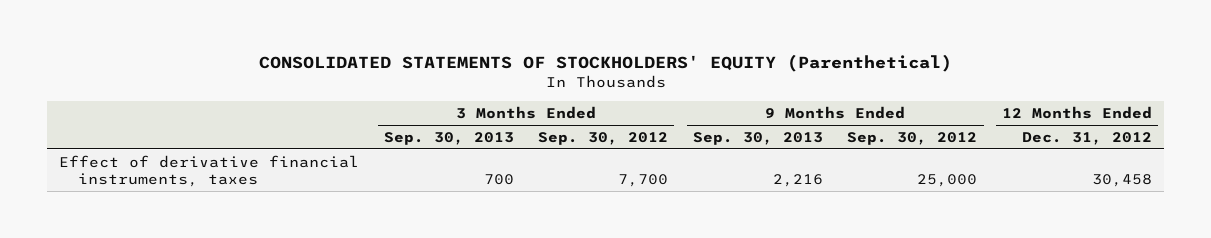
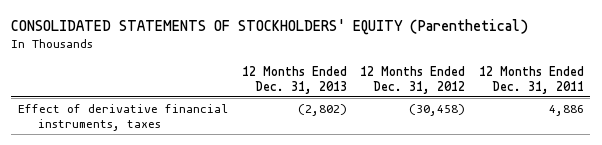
- | 3 Months Ended Sep. 30, 2013 | 3 Months Ended Sep. 30, 2012 | 9 Months Ended Sep. 30, 2013 | 9 Months Ended Sep. 30, 2012 | 12 Months Ended Dec. 31, 2012
+ | 12 Months Ended Dec. 31, 2013 | 12 Months Ended Dec. 31, 2012 | 12 Months Ended Dec. 31, 2011
- Effect of derivative financial instruments, taxes | 700 | 7,700 | 2,216 | 25,000 | 30,458
+ Effect of derivative financial instruments, taxes | (2,802) | (30,458) | 4,886

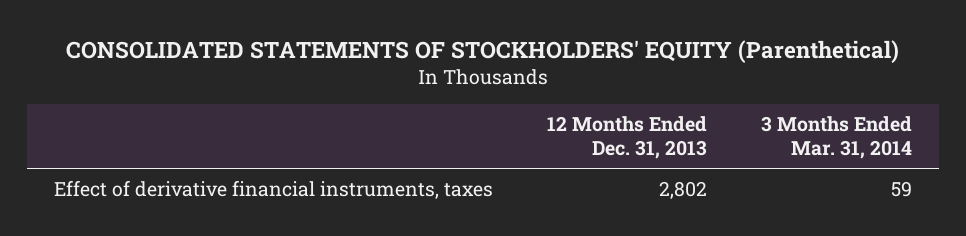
- | 12 Months Ended Dec. 31, 2013 | 12 Months Ended Dec. 31, 2012 | 12 Months Ended Dec. 31, 2011
+ | 12 Months Ended Dec. 31, 2013 | 3 Months Ended Mar. 31, 2014
- Effect of derivative financial instruments, taxes | (2,802) | (30,458) | 4,886
+ Effect of derivative financial instruments, taxes | 2,802 | 59

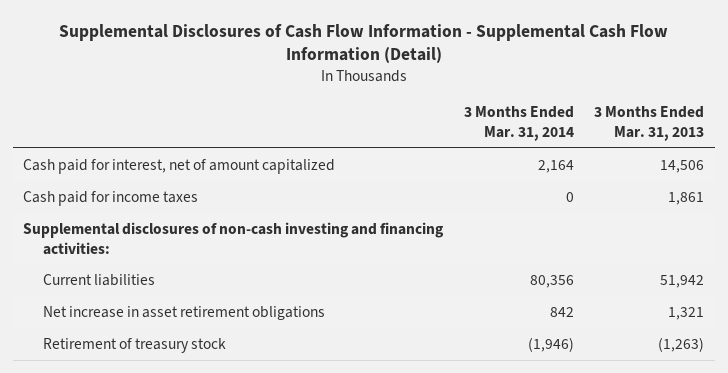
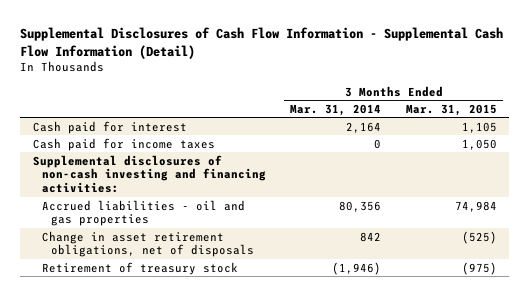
- | 3 Months Ended Mar. 31, 2014 | 3 Months Ended Mar. 31, 2013
+ | 3 Months Ended Mar. 31, 2014 | 3 Months Ended Mar. 31, 2015
- Cash paid for interest, net of amount capitalized | 2,164 | 14,506
+ Cash paid for interest | 2,164 | 1,105
- Current liabilities | 80,356 | 51,942
- Net increase in asset retirement obligations | 842 | 1,321
+ Accrued liabilities - oil and gas properties | 80,356 | 74,984
+ Change in asset retirement obligations, net of disposals | 842 | (525)

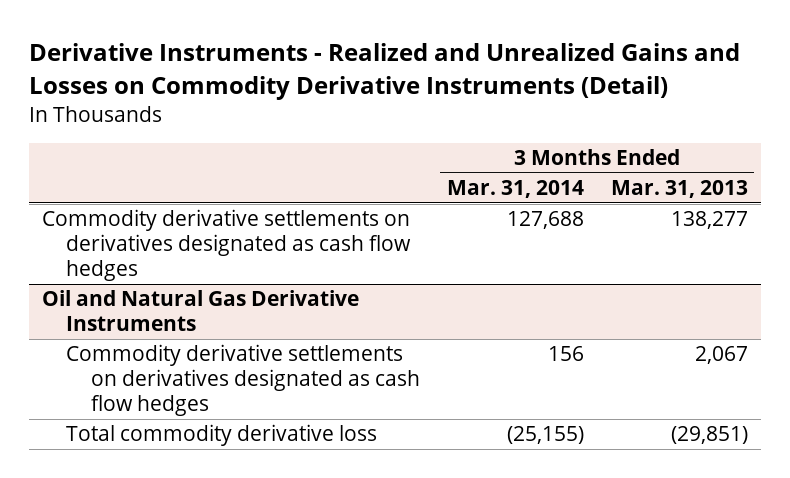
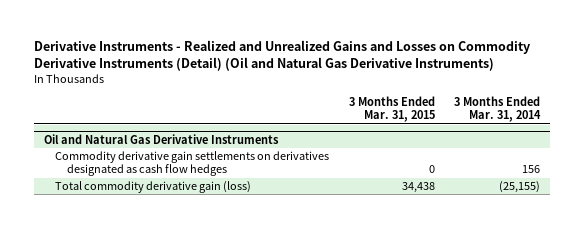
- Derivative Instruments - Realized and Unrealized Gains and Losses on Commodity Derivative Instruments (Detail)
+ Derivative Instruments - Realized and Unrealized Gains and Losses on Commodity Derivative Instruments (Detail) (Oil and Natural Gas Derivative Instruments)
- | 3 Months Ended Mar. 31, 2014 | 3 Months Ended Mar. 31, 2013
+ | 3 Months Ended Mar. 31, 2015 | 3 Months Ended Mar. 31, 2014
- Commodity derivative settlements on derivatives designated as cash flow hedges | 127,688 | 138,277
@ Oil and Natural Gas Derivative Instruments
- Commodity derivative settlements on derivatives designated as cash flow hedges | 156 | 2,067
- Total commodity derivative loss | (25,155) | (29,851)
+ Commodity derivative gain settlements on derivatives designated as cash flow hedges | 0 | 156
+ Total commodity derivative gain (loss) | 34,438 | (25,155)

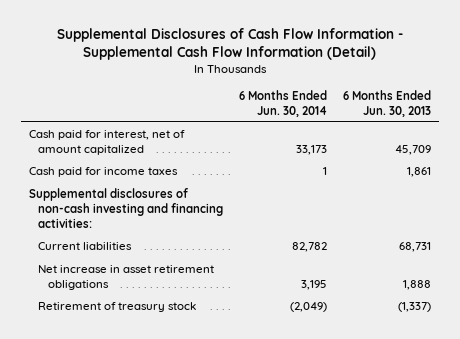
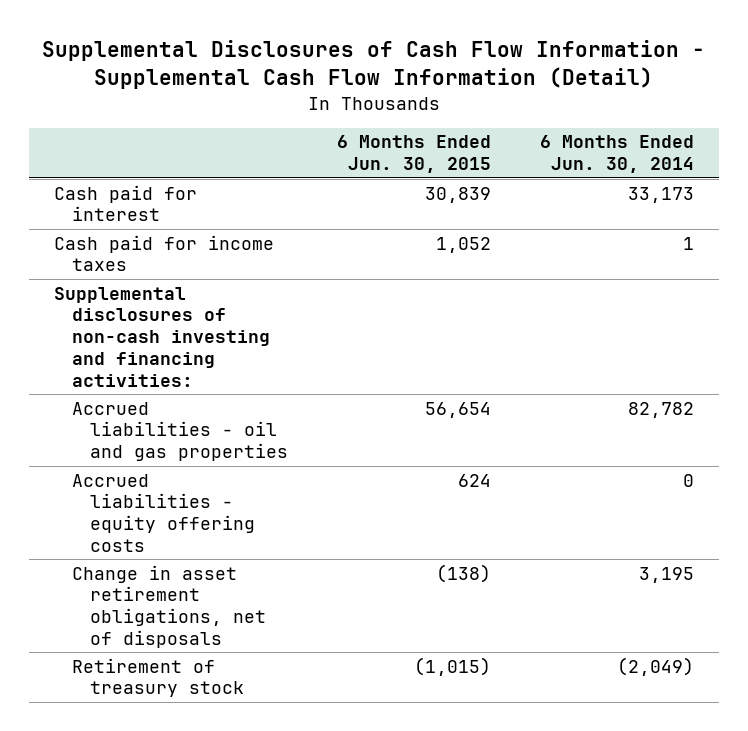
- | 6 Months Ended Jun. 30, 2014 | 6 Months Ended Jun. 30, 2013
+ | 6 Months Ended Jun. 30, 2015 | 6 Months Ended Jun. 30, 2014
- Cash paid for interest, net of amount capitalized | 33,173 | 45,709
+ Cash paid for interest | 30,839 | 33,173
- Current liabilities | 82,782 | 68,731
- Net increase in asset retirement obligations | 3,195 | 1,888
+ Accrued liabilities - oil and gas properties | 56,654 | 82,782
+ Accrued liabilities - equity offering costs | 624 | 0
+ Change in asset retirement obligations, net of disposals | (138) | 3,195

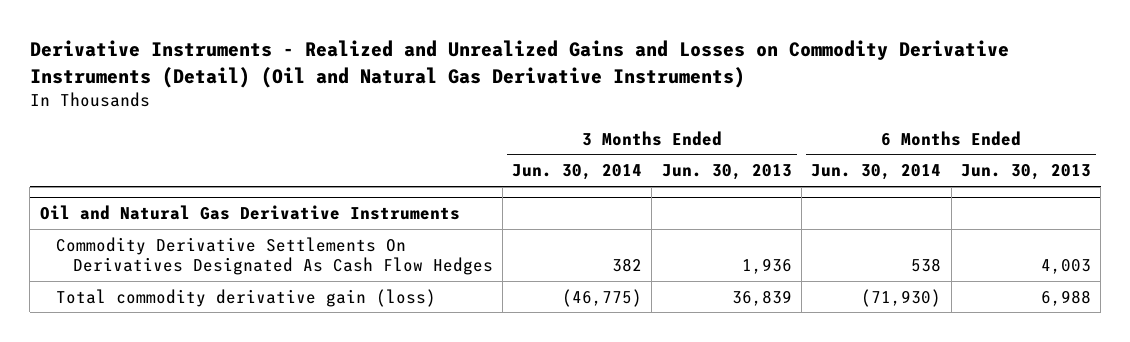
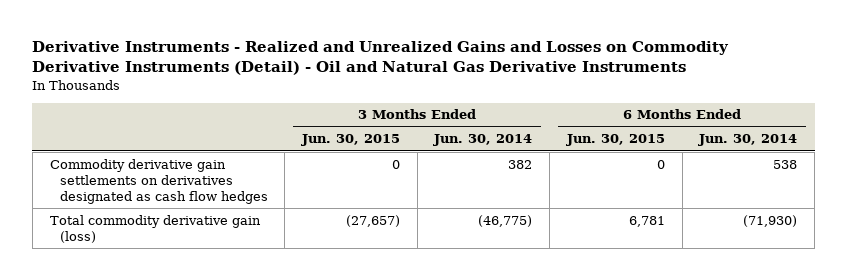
- Derivative Instruments - Realized and Unrealized Gains and Losses on Commodity Derivative Instruments (Detail) (Oil and Natural Gas Derivative Instruments)
+ Derivative Instruments - Realized and Unrealized Gains and Losses on Commodity Derivative Instruments (Detail) - Oil and Natural Gas Derivative Instruments
- | 3 Months Ended Jun. 30, 2014 | 3 Months Ended Jun. 30, 2013 | 6 Months Ended Jun. 30, 2014 | 6 Months Ended Jun. 30, 2013
+ | 3 Months Ended Jun. 30, 2015 | 3 Months Ended Jun. 30, 2014 | 6 Months Ended Jun. 30, 2015 | 6 Months Ended Jun. 30, 2014
- Oil and Natural Gas Derivative Instruments
- Commodity Derivative Settlements On Derivatives Designated As Cash Flow Hedges | 382 | 1,936 | 538 | 4,003
+ Commodity derivative gain settlements on derivatives designated as cash flow hedges | 0 | 382 | 0 | 538

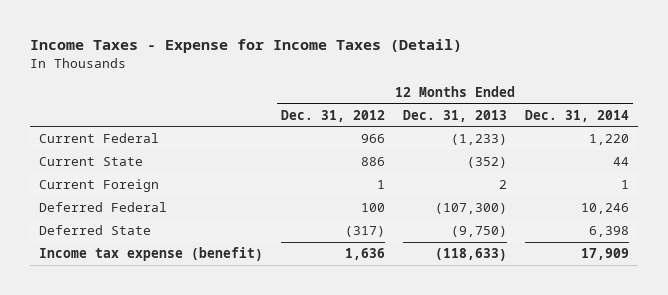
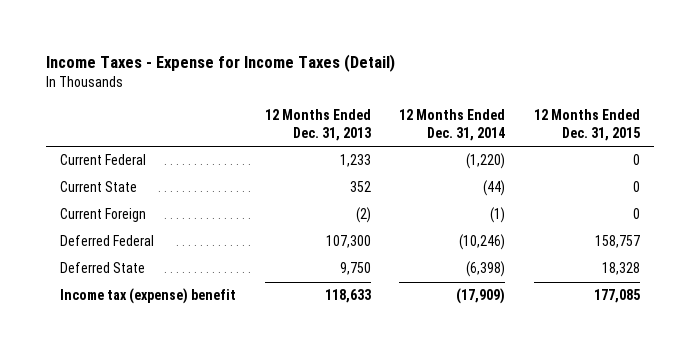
- | 12 Months Ended Dec. 31, 2012 | 12 Months Ended Dec. 31, 2013 | 12 Months Ended Dec. 31, 2014
+ | 12 Months Ended Dec. 31, 2013 | 12 Months Ended Dec. 31, 2014 | 12 Months Ended Dec. 31, 2015
- Current Federal | 966 | (1,233) | 1,220
- Current State | 886 | (352) | 44
- Current Foreign | 1 | 2 | 1
- Deferred Federal | 100 | (107,300) | 10,246
- Deferred State | (317) | (9,750) | 6,398
- Income tax expense (benefit) | 1,636 | (118,633) | 17,909
+ Current Federal | 1,233 | (1,220) | 0
+ Current State | 352 | (44) | 0
+ Current Foreign | (2) | (1) | 0
+ Deferred Federal | 107,300 | (10,246) | 158,757
+ Deferred State | 9,750 | (6,398) | 18,328
+ Income tax (expense) benefit | 118,633 | (17,909) | 177,085

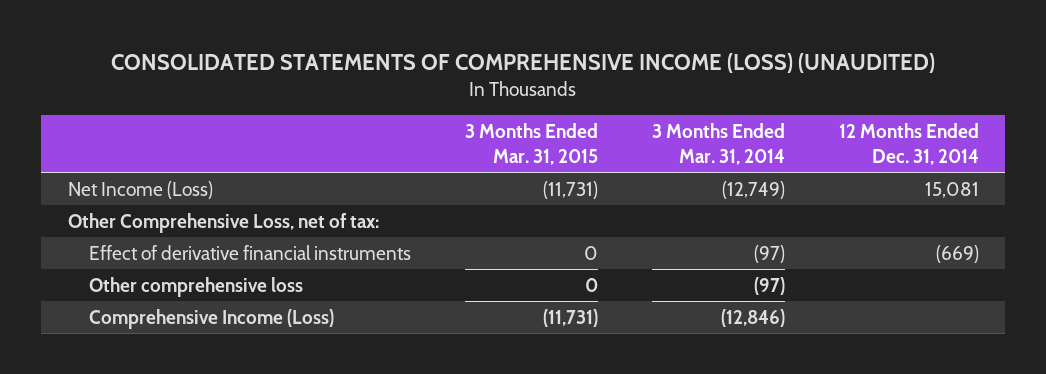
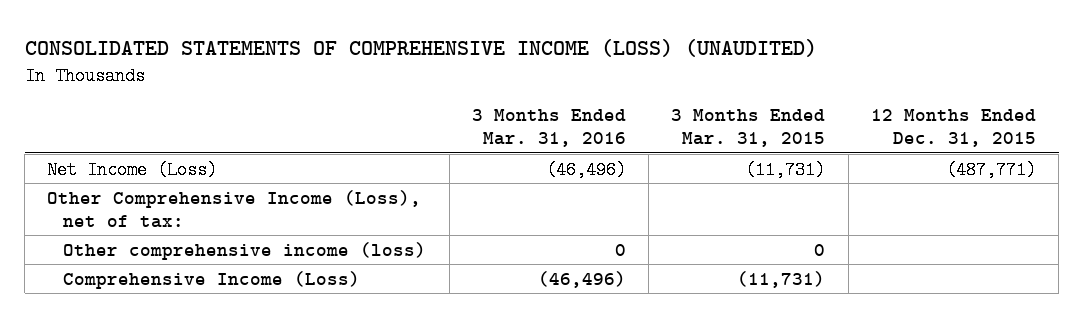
- | 3 Months Ended Mar. 31, 2015 | 3 Months Ended Mar. 31, 2014 | 12 Months Ended Dec. 31, 2014
+ | 3 Months Ended Mar. 31, 2016 | 3 Months Ended Mar. 31, 2015 | 12 Months Ended Dec. 31, 2015
- Other Comprehensive Loss, net of tax:
- Effect of derivative financial instruments | 0 | (97) | (669)
- Other comprehensive loss | 0 | (97) |
+ Other Comprehensive Income (Loss), net of tax:
+ Other comprehensive income (loss) | 0 | 0 |

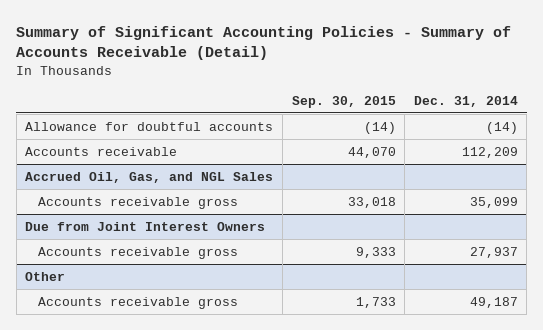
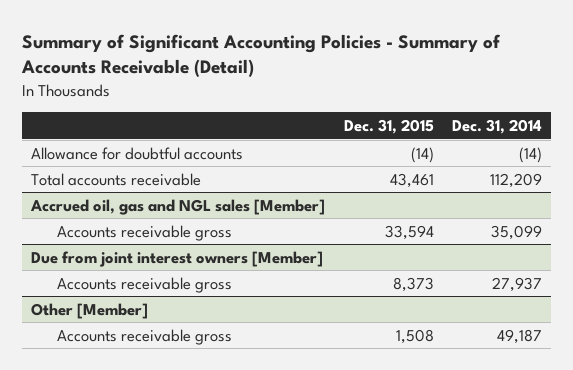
- | Sep. 30, 2015 | Dec. 31, 2014
+ | Dec. 31, 2015 | Dec. 31, 2014
- Accounts receivable | 44,070 | 112,209
- Accrued Oil, Gas, and NGL Sales
+ Total accounts receivable | 43,461 | 112,209
+ Accrued oil, gas and NGL sales [Member]
- Due from Joint Interest Owners
+ Due from joint interest owners [Member]
- Other
+ Other [Member]

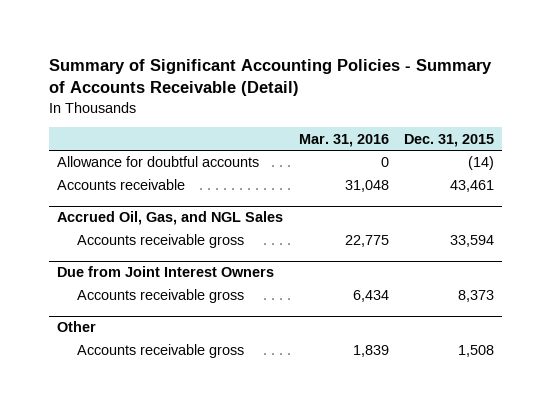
- | Dec. 31, 2015 | Dec. 31, 2014
+ | Mar. 31, 2016 | Dec. 31, 2015
- Total accounts receivable | 43,461 | 112,209
- Accrued oil, gas and NGL sales [Member]
+ Accounts receivable | 31,048 | 43,461
+ Accrued Oil, Gas, and NGL Sales
- Due from joint interest owners [Member]
+ Due from Joint Interest Owners
- Other [Member]
+ Other

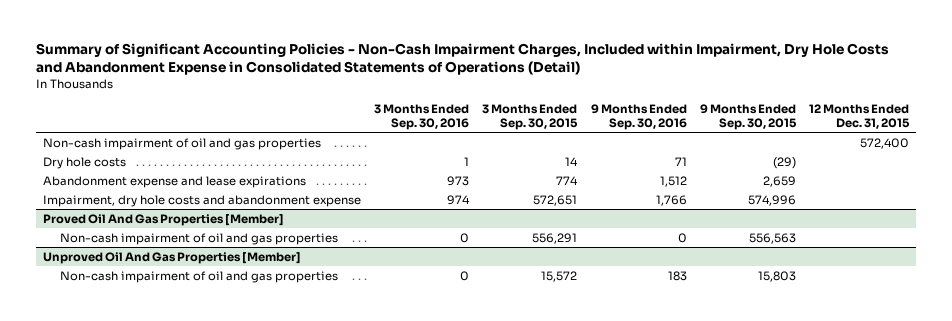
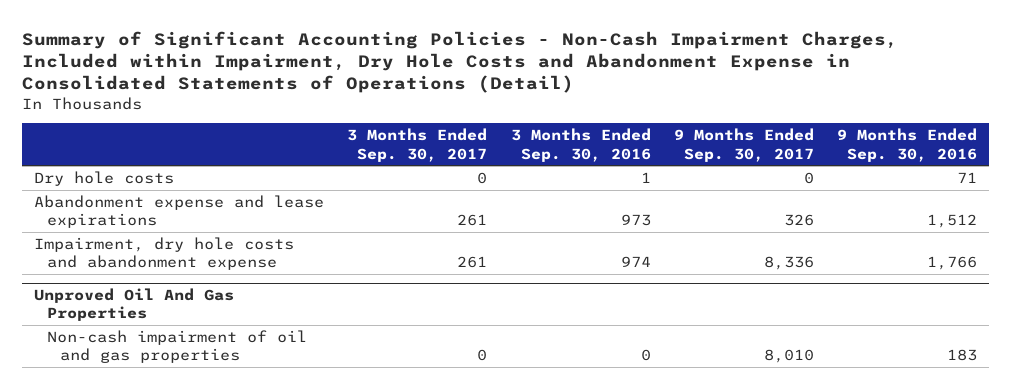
- | 3 Months Ended Sep. 30, 2016 | 3 Months Ended Sep. 30, 2015 | 9 Months Ended Sep. 30, 2016 | 9 Months Ended Sep. 30, 2015 | 12 Months Ended Dec. 31, 2015
+ | 3 Months Ended Sep. 30, 2017 | 3 Months Ended Sep. 30, 2016 | 9 Months Ended Sep. 30, 2017 | 9 Months Ended Sep. 30, 2016
- Non-cash impairment of oil and gas properties | | | | | 572,400
- Proved Oil And Gas Properties [Member]
- Non-cash impairment of oil and gas properties | 0 | 556,291 | 0 | 556,563 |
- Unproved Oil And Gas Properties [Member]
+ Unproved Oil And Gas Properties

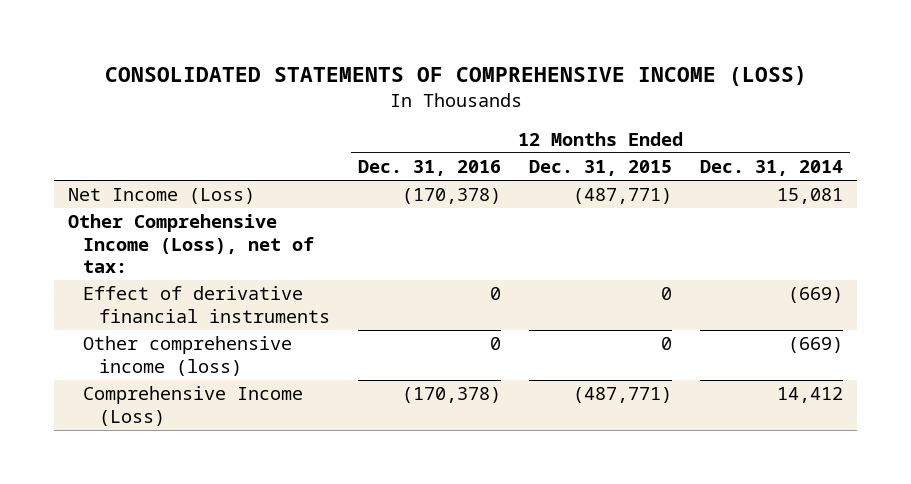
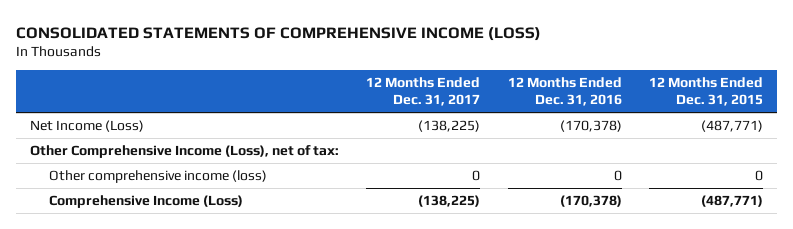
- | 12 Months Ended Dec. 31, 2016 | 12 Months Ended Dec. 31, 2015 | 12 Months Ended Dec. 31, 2014
+ | 12 Months Ended Dec. 31, 2017 | 12 Months Ended Dec. 31, 2016 | 12 Months Ended Dec. 31, 2015
- Effect of derivative financial instruments | 0 | 0 | (669)

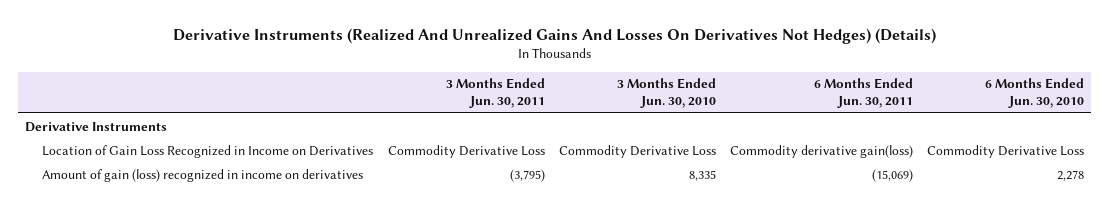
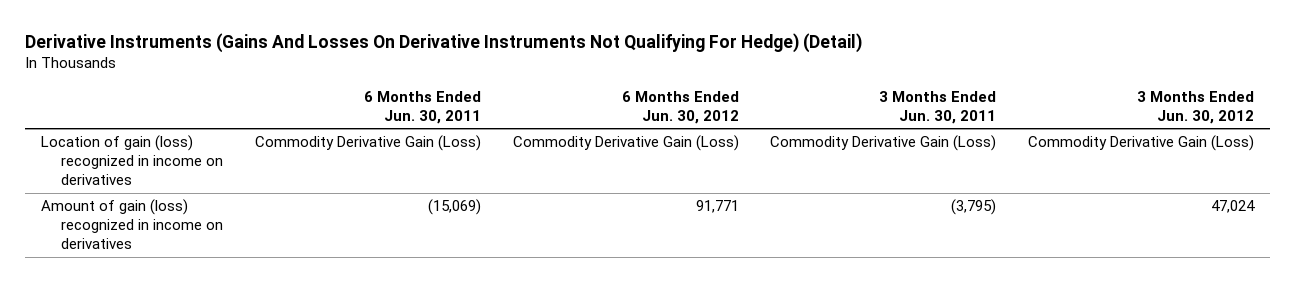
- Derivative Instruments (Realized And Unrealized Gains And Losses On Derivatives Not Hedges) (Details)
+ Derivative Instruments (Gains And Losses On Derivative Instruments Not Qualifying For Hedge) (Detail)
- | 3 Months Ended Jun. 30, 2011 | 3 Months Ended Jun. 30, 2010 | 6 Months Ended Jun. 30, 2011 | 6 Months Ended Jun. 30, 2010
+ | 6 Months Ended Jun. 30, 2011 | 6 Months Ended Jun. 30, 2012 | 3 Months Ended Jun. 30, 2011 | 3 Months Ended Jun. 30, 2012
- Derivative Instruments
- Location of Gain Loss Recognized in Income on Derivatives | Commodity Derivative Loss | Commodity Derivative Loss | Commodity derivative gain(loss) | Commodity Derivative Loss
+ Location of gain (loss) recognized in income on derivatives | Commodity Derivative Gain (Loss) | Commodity Derivative Gain (Loss) | Commodity Derivative Gain (Loss) | Commodity Derivative Gain (Loss)

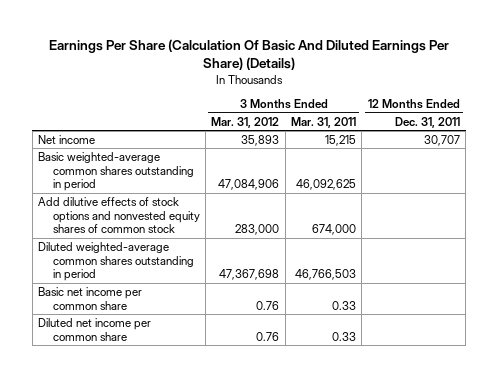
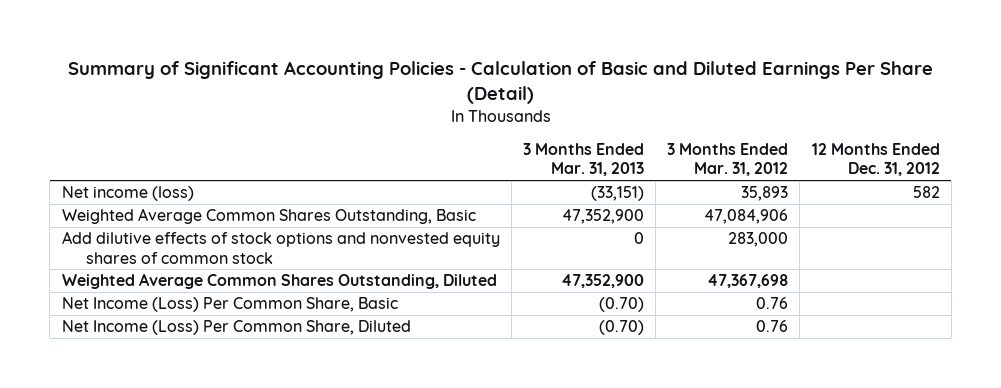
- Earnings Per Share (Calculation Of Basic And Diluted Earnings Per Share) (Details)
+ Summary of Significant Accounting Policies - Calculation of Basic and Diluted Earnings Per Share (Detail)
- | 3 Months Ended Mar. 31, 2012 | 3 Months Ended Mar. 31, 2011 | 12 Months Ended Dec. 31, 2011
+ | 3 Months Ended Mar. 31, 2013 | 3 Months Ended Mar. 31, 2012 | 12 Months Ended Dec. 31, 2012
- Net income | 35,893 | 15,215 | 30,707
- Basic weighted-average common shares outstanding in period | 47,084,906 | 46,092,625 |
+ Net income (loss) | (33,151) | 35,893 | 582
+ Weighted Average Common Shares Outstanding, Basic | 47,352,900 | 47,084,906 |
- Diluted weighted-average common shares outstanding in period | 47,367,698 | 46,766,503 |
- Basic net income per common share | 0.76 | 0.33 |
- Diluted net income per common share | 0.76 | 0.33 |
+ Weighted Average Common Shares Outstanding, Diluted | 47,352,900 | 47,367,698 |
+ Net Income (Loss) Per Common Share, Basic | (0.70) | 0.76 |
+ Net Income (Loss) Per Common Share, Diluted | (0.70) | 0.76 |

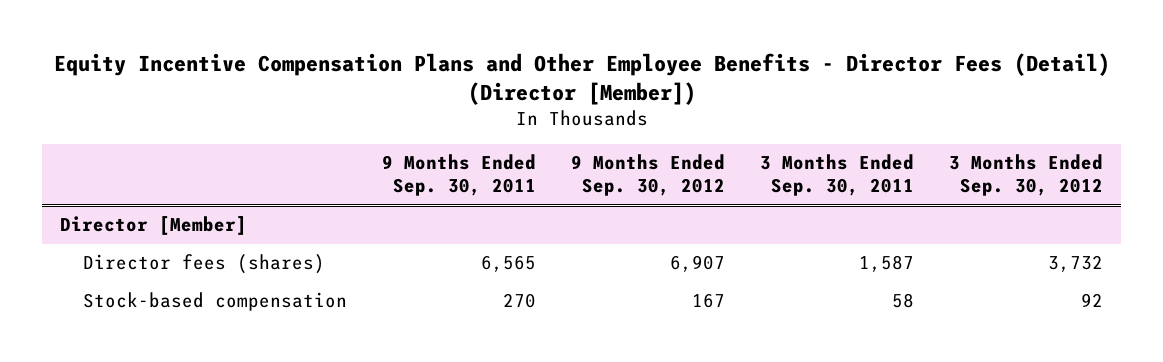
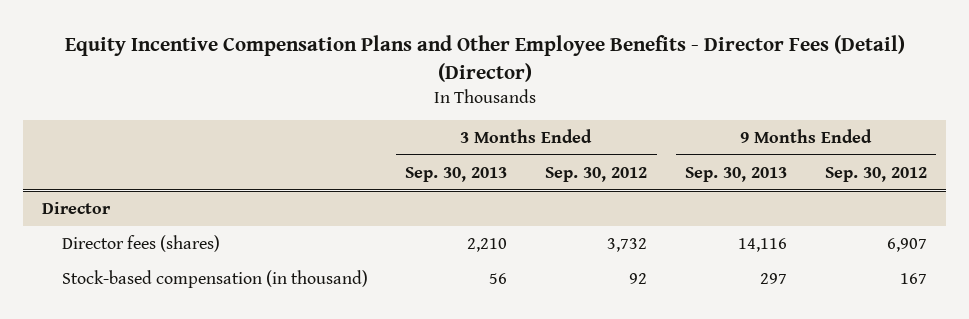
- Equity Incentive Compensation Plans and Other Employee Benefits - Director Fees (Detail) (Director [Member])
+ Equity Incentive Compensation Plans and Other Employee Benefits - Director Fees (Detail) (Director)
- | 9 Months Ended Sep. 30, 2011 | 9 Months Ended Sep. 30, 2012 | 3 Months Ended Sep. 30, 2011 | 3 Months Ended Sep. 30, 2012
+ | 3 Months Ended Sep. 30, 2013 | 3 Months Ended Sep. 30, 2012 | 9 Months Ended Sep. 30, 2013 | 9 Months Ended Sep. 30, 2012
- Director [Member]
+ Director
- Stock-based compensation | 270 | 167 | 58 | 92
+ Stock-based compensation (in thousand) | 56 | 92 | 297 | 167

